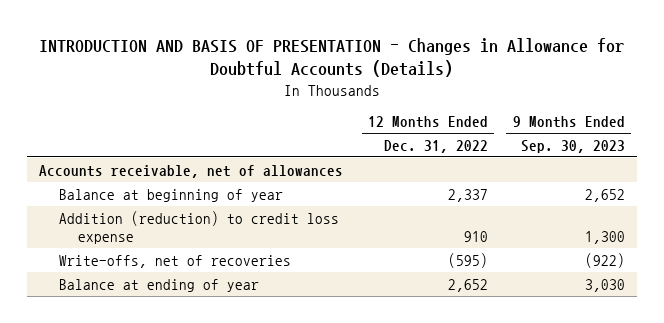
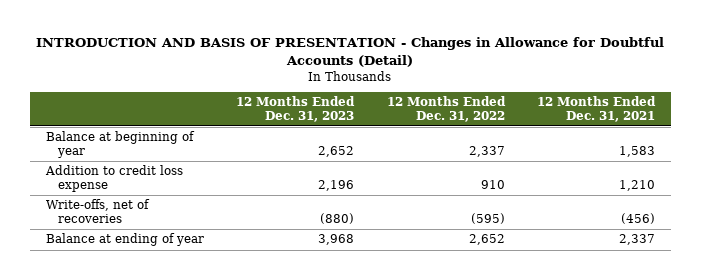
- INTRODUCTION AND BASIS OF PRESENTATION - Changes in Allowance for Doubtful Accounts (Details)
+ INTRODUCTION AND BASIS OF PRESENTATION - Changes in Allowance for Doubtful Accounts (Detail)
- | 12 Months Ended Dec. 31, 2022 | 9 Months Ended Sep. 30, 2023
+ | 12 Months Ended Dec. 31, 2023 | 12 Months Ended Dec. 31, 2022 | 12 Months Ended Dec. 31, 2021
- Accounts receivable, net of allowances
- Addition (reduction) to credit loss expense | 910 | 1,300
+ Addition to credit loss expense | 2,196 | 910 | 1,210

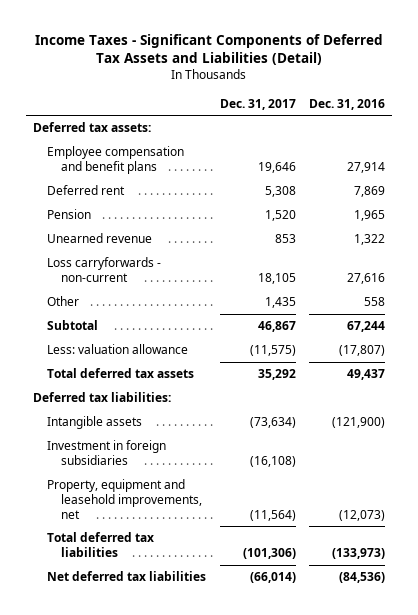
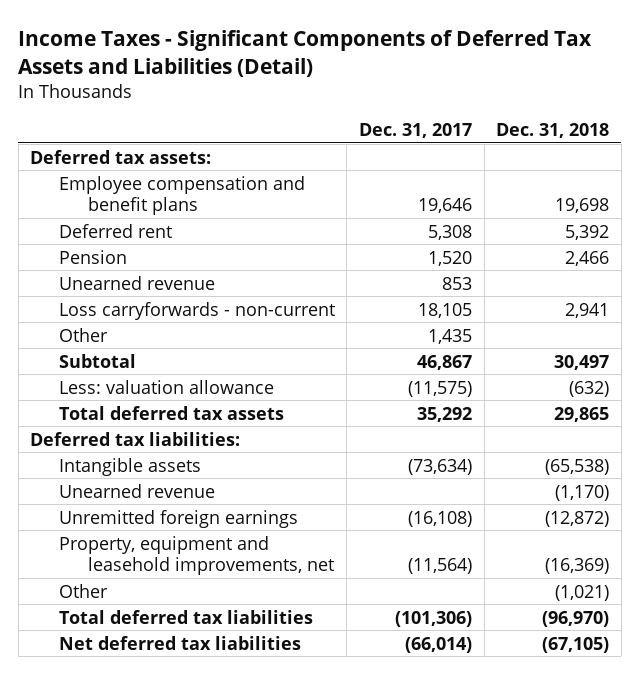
- | Dec. 31, 2017 | Dec. 31, 2016
+ | Dec. 31, 2017 | Dec. 31, 2018
- Investment in foreign subsidiaries | (16,108) |
+ Unearned revenue | | (1,170)
+ Unremitted foreign earnings | (16,108) | (12,872)
+ Other | | (1,021)

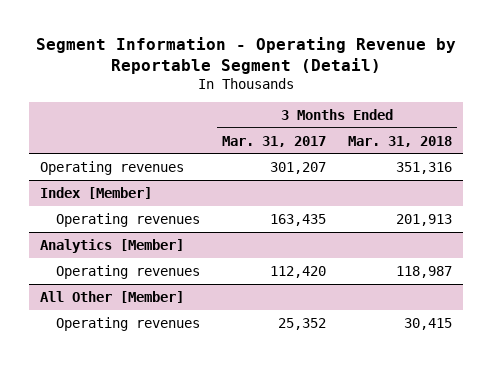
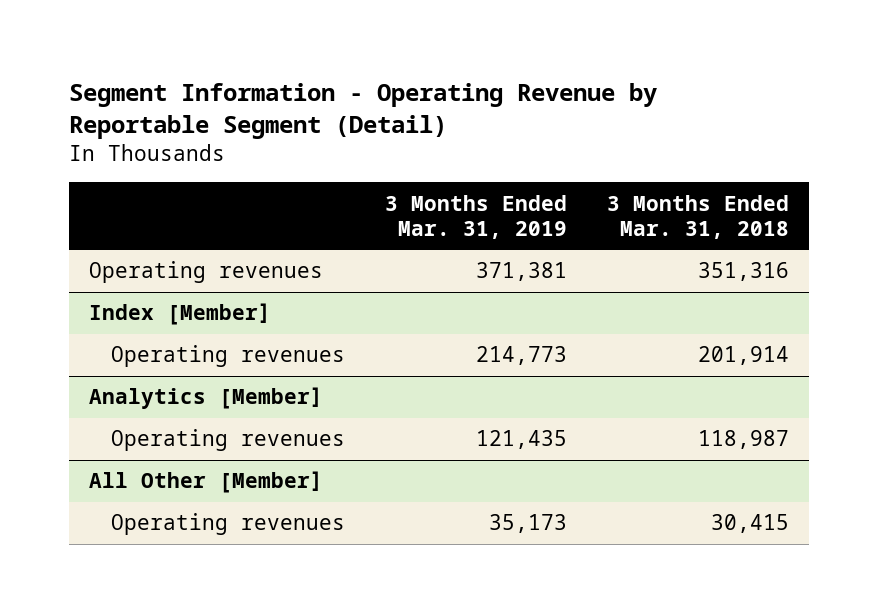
- | 3 Months Ended Mar. 31, 2017 | 3 Months Ended Mar. 31, 2018
+ | 3 Months Ended Mar. 31, 2019 | 3 Months Ended Mar. 31, 2018
@ Index [Member]
- Operating revenues | 163,435 | 201,913
+ Operating revenues | 214,773 | 201,914

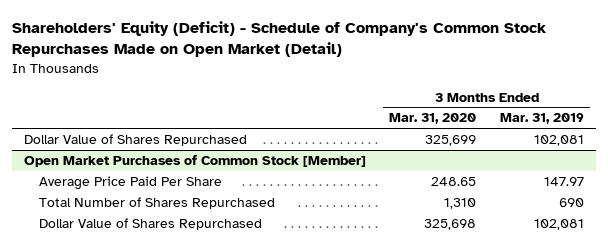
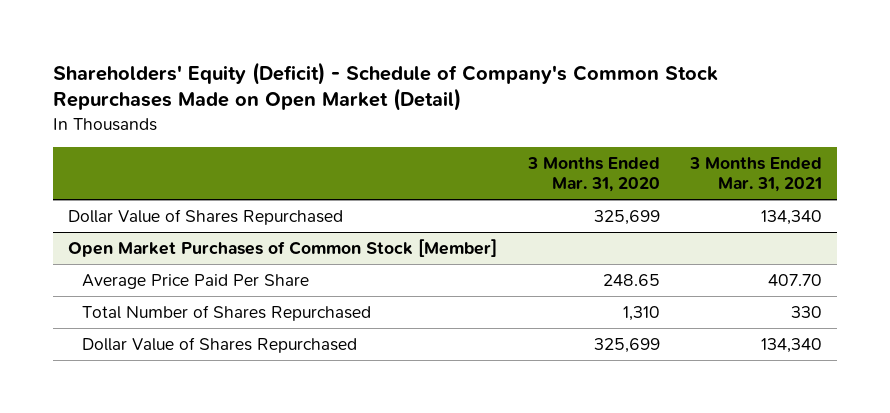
- | 3 Months Ended Mar. 31, 2020 | 3 Months Ended Mar. 31, 2019
+ | 3 Months Ended Mar. 31, 2020 | 3 Months Ended Mar. 31, 2021
@ Open Market Purchases of Common Stock [Member]
- Dollar Value of Shares Repurchased | 325,698 | 102,081
+ Dollar Value of Shares Repurchased | 325,699 | 134,340

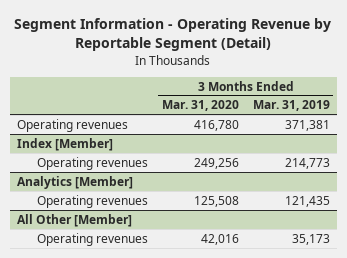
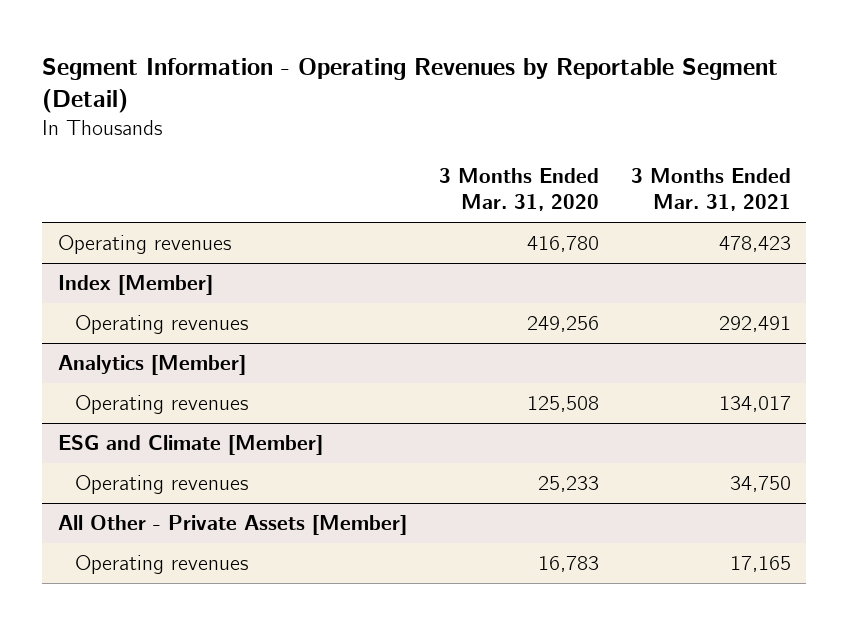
- Segment Information - Operating Revenue by Reportable Segment (Detail)
+ Segment Information - Operating Revenues by Reportable Segment (Detail)
- | 3 Months Ended Mar. 31, 2020 | 3 Months Ended Mar. 31, 2019
+ | 3 Months Ended Mar. 31, 2020 | 3 Months Ended Mar. 31, 2021
- All Other [Member]
- Operating revenues | 42,016 | 35,173
+ ESG and Climate [Member]
+ Operating revenues | 25,233 | 34,750
+ All Other - Private Assets [Member]
+ Operating revenues | 16,783 | 17,165

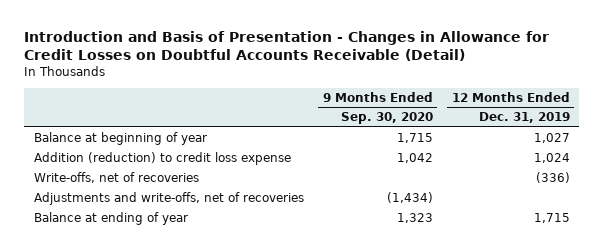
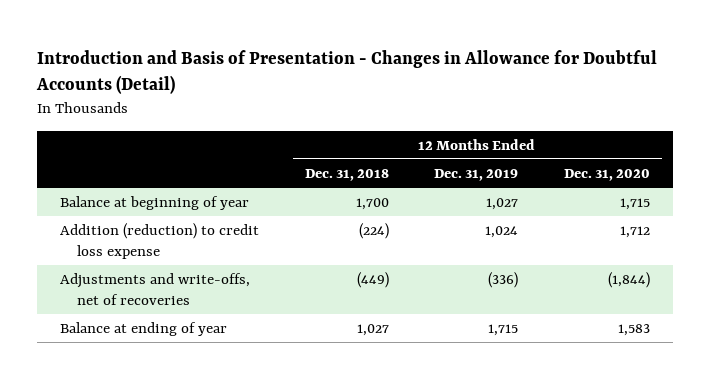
- Introduction and Basis of Presentation - Changes in Allowance for Credit Losses on Doubtful Accounts Receivable (Detail)
+ Introduction and Basis of Presentation - Changes in Allowance for Doubtful Accounts (Detail)
- | 9 Months Ended Sep. 30, 2020 | 12 Months Ended Dec. 31, 2019
+ | 12 Months Ended Dec. 31, 2018 | 12 Months Ended Dec. 31, 2019 | 12 Months Ended Dec. 31, 2020
- Write-offs, net of recoveries | | (336)
- Adjustments and write-offs, net of recoveries | (1,434) |
+ Adjustments and write-offs, net of recoveries | (449) | (336) | (1,844)

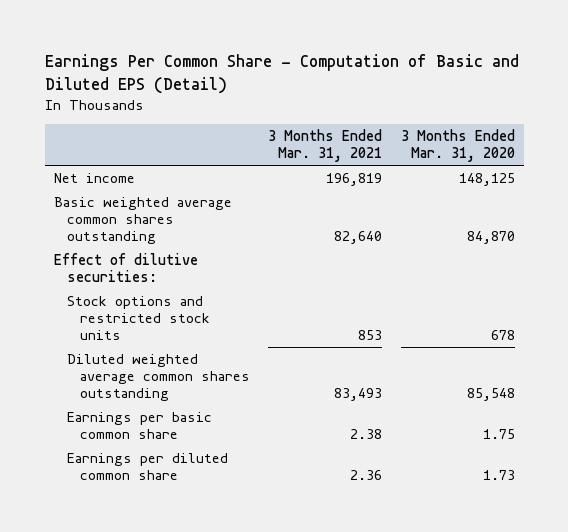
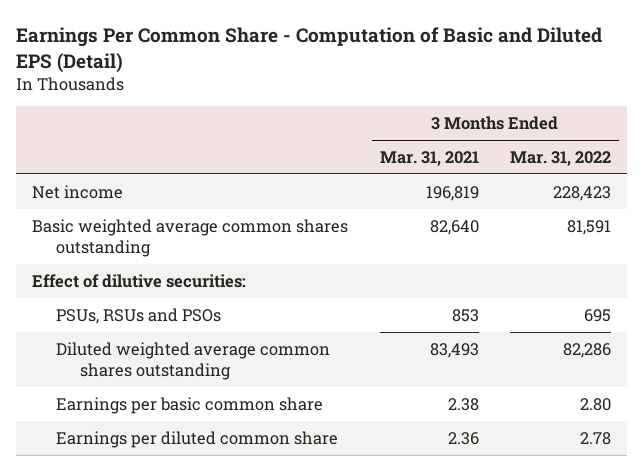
- | 3 Months Ended Mar. 31, 2021 | 3 Months Ended Mar. 31, 2020
+ | 3 Months Ended Mar. 31, 2021 | 3 Months Ended Mar. 31, 2022
- Stock options and restricted stock units | 853 | 678
+ PSUs, RSUs and PSOs | 853 | 695

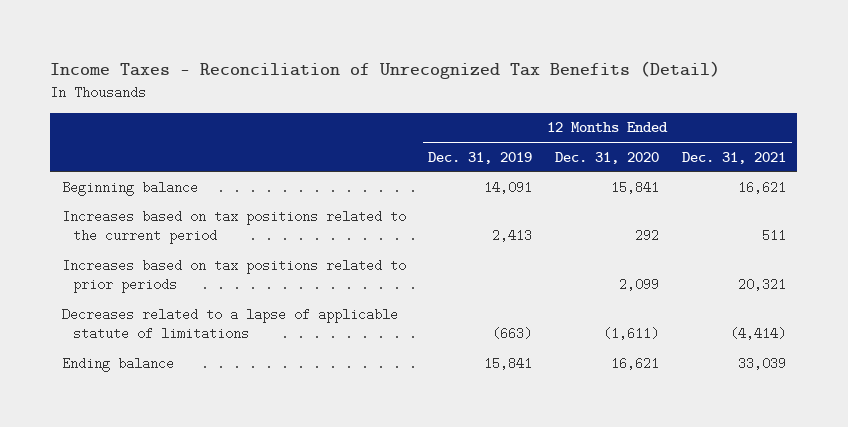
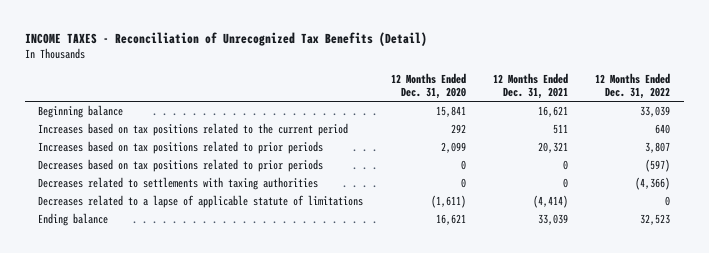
- Income Taxes - Reconciliation of Unrecognized Tax Benefits (Detail)
+ INCOME TAXES - Reconciliation of Unrecognized Tax Benefits (Detail)
- | 12 Months Ended Dec. 31, 2019 | 12 Months Ended Dec. 31, 2020 | 12 Months Ended Dec. 31, 2021
+ | 12 Months Ended Dec. 31, 2020 | 12 Months Ended Dec. 31, 2021 | 12 Months Ended Dec. 31, 2022
+ Decreases based on tax positions related to prior periods | 0 | 0 | (597)
+ Decreases related to settlements with taxing authorities | 0 | 0 | (4,366)

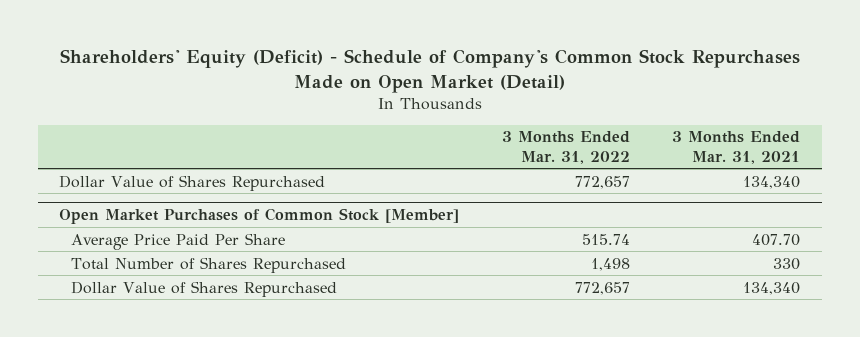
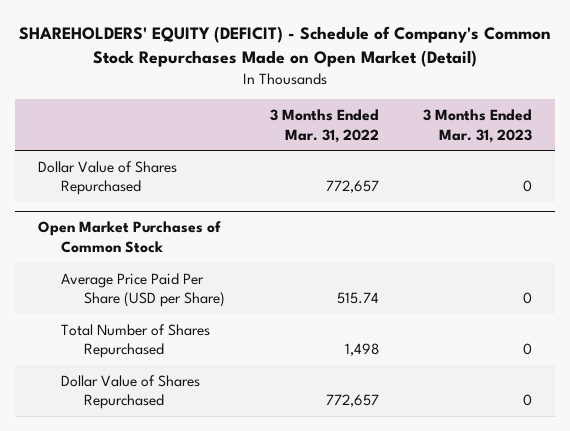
- Shareholders' Equity (Deficit) - Schedule of Company's Common Stock Repurchases Made on Open Market (Detail)
+ SHAREHOLDERS' EQUITY (DEFICIT) - Schedule of Company's Common Stock Repurchases Made on Open Market (Detail)
- | 3 Months Ended Mar. 31, 2022 | 3 Months Ended Mar. 31, 2021
+ | 3 Months Ended Mar. 31, 2022 | 3 Months Ended Mar. 31, 2023
- Open Market Purchases of Common Stock [Member]
- Average Price Paid Per Share | 515.74 | 407.70
+ Open Market Purchases of Common Stock
+ Average Price Paid Per Share (USD per Share) | 515.74 | 0

